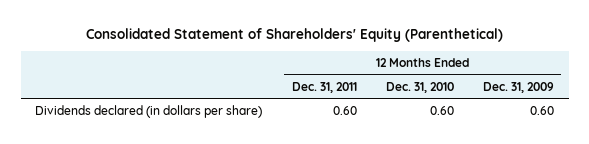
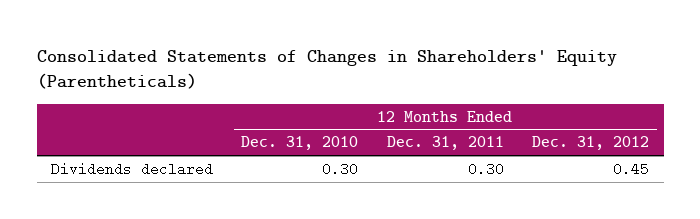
- Consolidated Statement of Shareholders' Equity (Parenthetical)
+ Consolidated Statements of Changes in Shareholders' Equity (Parentheticals)
- | 12 Months Ended Dec. 31, 2011 | 12 Months Ended Dec. 31, 2010 | 12 Months Ended Dec. 31, 2009
+ | 12 Months Ended Dec. 31, 2010 | 12 Months Ended Dec. 31, 2011 | 12 Months Ended Dec. 31, 2012
- Dividends declared (in dollars per share) | 0.60 | 0.60 | 0.60
+ Dividends declared | 0.30 | 0.30 | 0.45

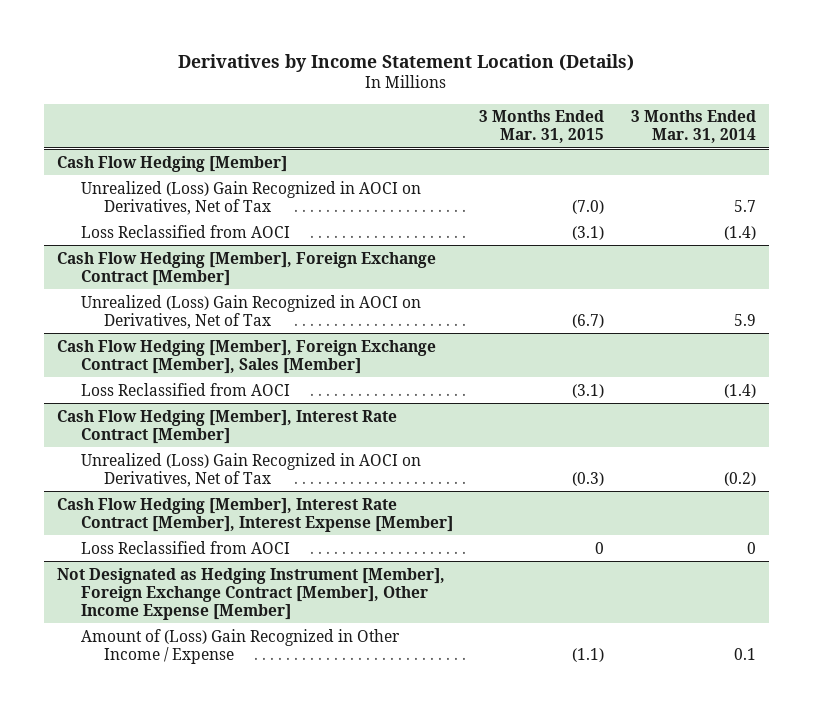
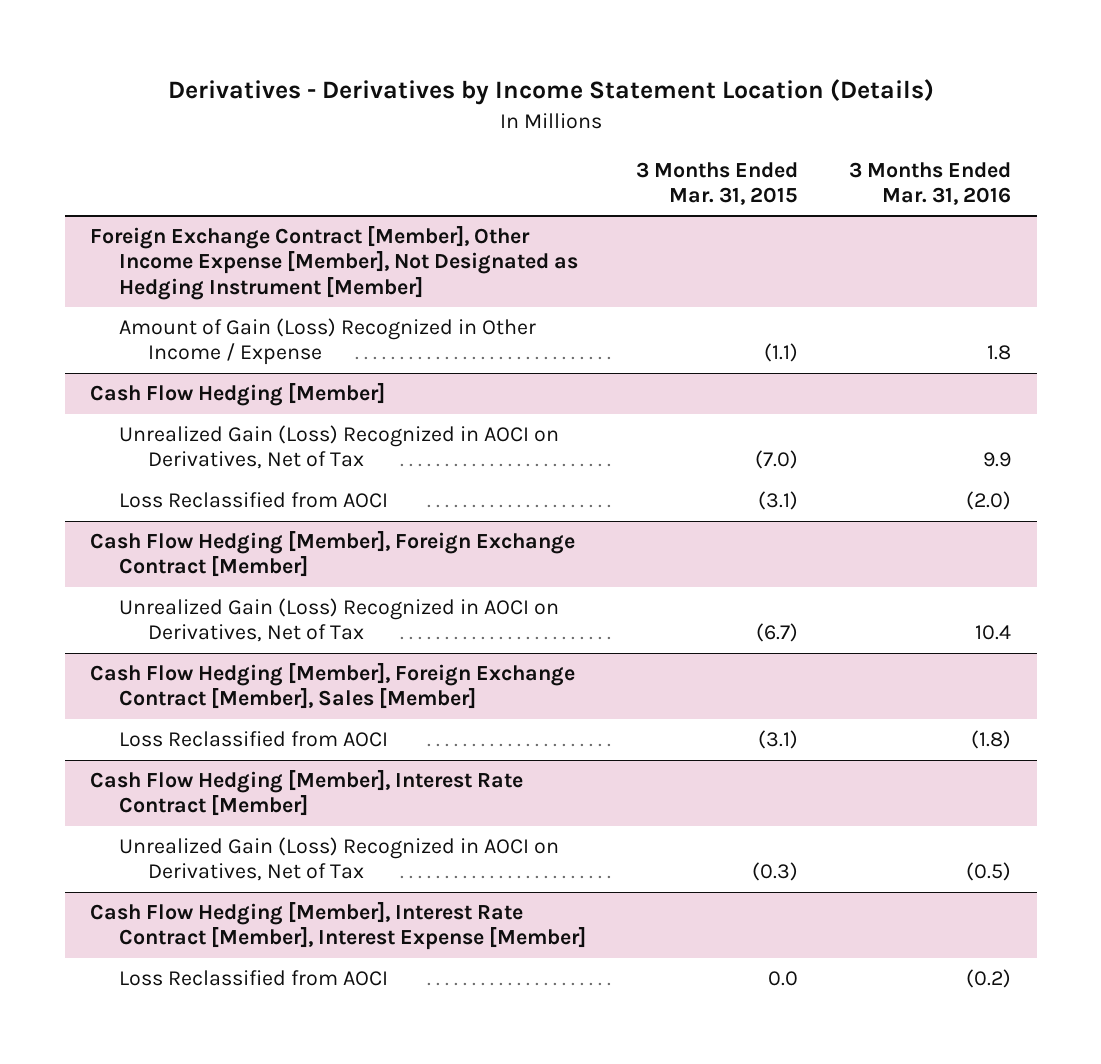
- Derivatives by Income Statement Location (Details)
+ Derivatives - Derivatives by Income Statement Location (Details)
- | 3 Months Ended Mar. 31, 2015 | 3 Months Ended Mar. 31, 2014
+ | 3 Months Ended Mar. 31, 2015 | 3 Months Ended Mar. 31, 2016
+ Foreign Exchange Contract [Member], Other Income Expense [Member], Not Designated as Hedging Instrument [Member]
+ Amount of Gain (Loss) Recognized in Other Income / Expense | (1.1) | 1.8
@ Cash Flow Hedging [Member]
- Unrealized (Loss) Gain Recognized in AOCI on Derivatives, Net of Tax | (7.0) | 5.7
+ Unrealized Gain (Loss) Recognized in AOCI on Derivatives, Net of Tax | (7.0) | 9.9
@ Cash Flow Hedging [Member], Foreign Exchange Contract [Member]
- Unrealized (Loss) Gain Recognized in AOCI on Derivatives, Net of Tax | (6.7) | 5.9
+ Unrealized Gain (Loss) Recognized in AOCI on Derivatives, Net of Tax | (6.7) | 10.4
@ Cash Flow Hedging [Member], Interest Rate Contract [Member]
- Unrealized (Loss) Gain Recognized in AOCI on Derivatives, Net of Tax | (0.3) | (0.2)
+ Unrealized Gain (Loss) Recognized in AOCI on Derivatives, Net of Tax | (0.3) | (0.5)
@ Cash Flow Hedging [Member], Interest Rate Contract [Member], Interest Expense [Member]
- Loss Reclassified from AOCI | 0 | 0
- Not Designated as Hedging Instrument [Member], Foreign Exchange Contract [Member], Other Income Expense [Member]
- Amount of (Loss) Gain Recognized in Other Income / Expense | (1.1) | 0.1
@ Cash Flow Hedging [Member], Interest Rate Contract [Member], Interest Expense [Member]
+ Loss Reclassified from AOCI | 0.0 | (0.2)

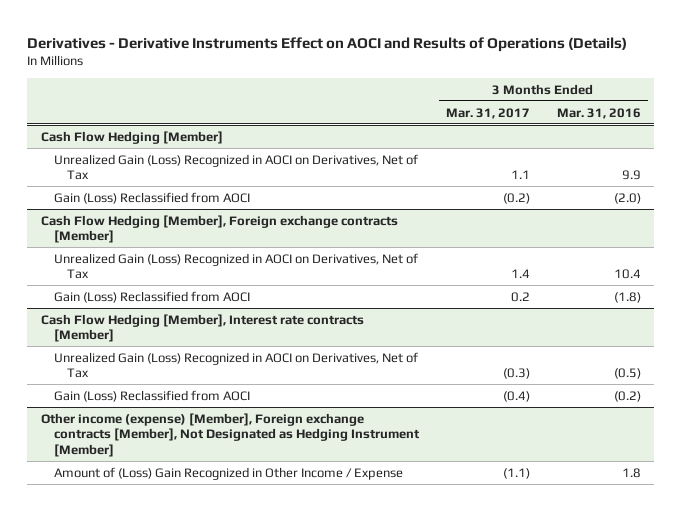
- Derivatives - Derivatives by Income Statement Location (Details)
+ Derivatives - Derivative Instruments Effect on AOCI and Results of Operations (Details)
- | 3 Months Ended Mar. 31, 2015 | 3 Months Ended Mar. 31, 2016
+ | 3 Months Ended Mar. 31, 2017 | 3 Months Ended Mar. 31, 2016
- Foreign Exchange Contract [Member], Other Income Expense [Member], Not Designated as Hedging Instrument [Member]
- Amount of Gain (Loss) Recognized in Other Income / Expense | (1.1) | 1.8
@ Cash Flow Hedging [Member]
- Loss Reclassified from AOCI | (3.1) | (2.0)
- Cash Flow Hedging [Member], Foreign Exchange Contract [Member]
@ Cash Flow Hedging [Member]
+ Gain (Loss) Reclassified from AOCI | (0.2) | (2.0)
+ Cash Flow Hedging [Member], Foreign exchange contracts [Member]
- Cash Flow Hedging [Member], Foreign Exchange Contract [Member], Sales [Member]
- Loss Reclassified from AOCI | (3.1) | (1.8)
- Cash Flow Hedging [Member], Interest Rate Contract [Member]
+ Gain (Loss) Reclassified from AOCI | 0.2 | (1.8)
+ Cash Flow Hedging [Member], Interest rate contracts [Member]
- Cash Flow Hedging [Member], Interest Rate Contract [Member], Interest Expense [Member]
- Loss Reclassified from AOCI | 0.0 | (0.2)
+ Gain (Loss) Reclassified from AOCI | (0.4) | (0.2)
+ Other income (expense) [Member], Foreign exchange contracts [Member], Not Designated as Hedging Instrument [Member]
+ Amount of (Loss) Gain Recognized in Other Income / Expense | (1.1) | 1.8

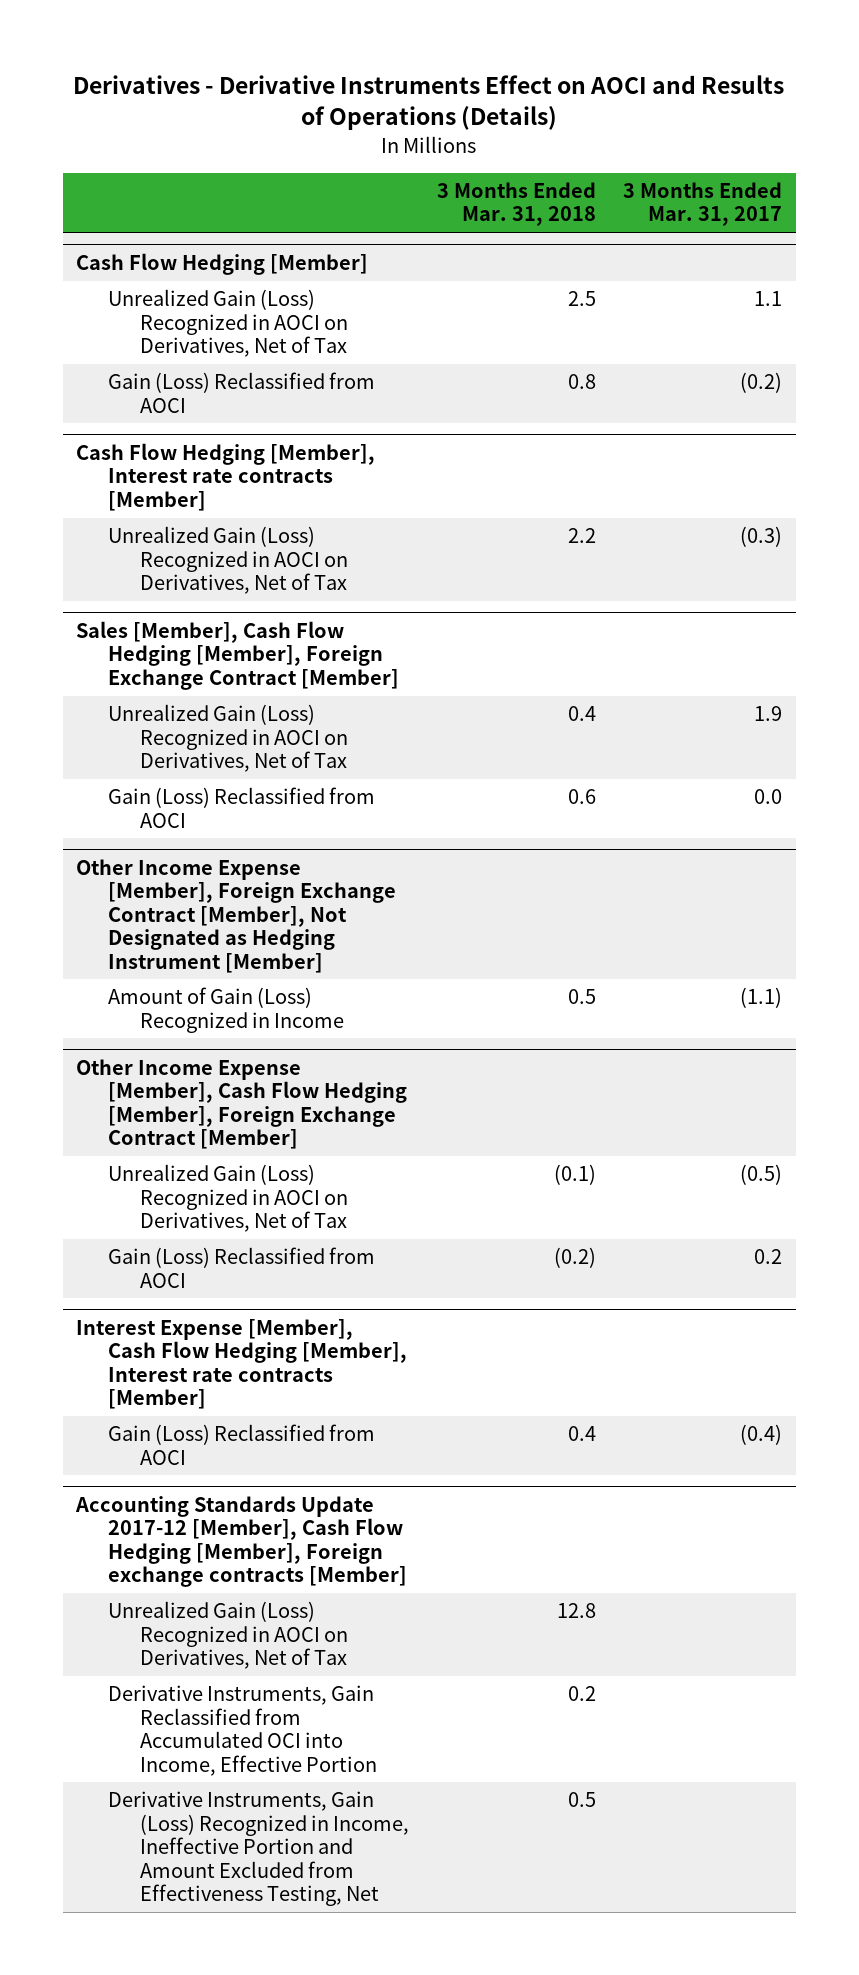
- | 3 Months Ended Mar. 31, 2017 | 3 Months Ended Mar. 31, 2016
+ | 3 Months Ended Mar. 31, 2018 | 3 Months Ended Mar. 31, 2017
- Cash Flow Hedging [Member], Foreign exchange contracts [Member]
- Unrealized Gain (Loss) Recognized in AOCI on Derivatives, Net of Tax | 1.4 | 10.4
- Gain (Loss) Reclassified from AOCI | 0.2 | (1.8)
+ Sales [Member], Cash Flow Hedging [Member], Foreign Exchange Contract [Member]
+ Unrealized Gain (Loss) Recognized in AOCI on Derivatives, Net of Tax | 0.4 | 1.9
+ Gain (Loss) Reclassified from AOCI | 0.6 | 0.0
+ Other Income Expense [Member], Foreign Exchange Contract [Member], Not Designated as Hedging Instrument [Member]
+ Amount of Gain (Loss) Recognized in Income | 0.5 | (1.1)
+ Other Income Expense [Member], Cash Flow Hedging [Member], Foreign Exchange Contract [Member]
+ Unrealized Gain (Loss) Recognized in AOCI on Derivatives, Net of Tax | (0.1) | (0.5)
+ Gain (Loss) Reclassified from AOCI | (0.2) | 0.2
+ Interest Expense [Member], Cash Flow Hedging [Member], Interest rate contracts [Member]
- Other income (expense) [Member], Foreign exchange contracts [Member], Not Designated as Hedging Instrument [Member]
- Amount of (Loss) Gain Recognized in Other Income / Expense | (1.1) | 1.8
+ Accounting Standards Update 2017-12 [Member], Cash Flow Hedging [Member], Foreign exchange contracts [Member]
+ Unrealized Gain (Loss) Recognized in AOCI on Derivatives, Net of Tax | 12.8 |
+ Derivative Instruments, Gain Reclassified from Accumulated OCI into Income, Effective Portion | 0.2 |
+ Derivative Instruments, Gain (Loss) Recognized in Income, Ineffective Portion and Amount Excluded from Effectiveness Testing, Net | 0.5 |

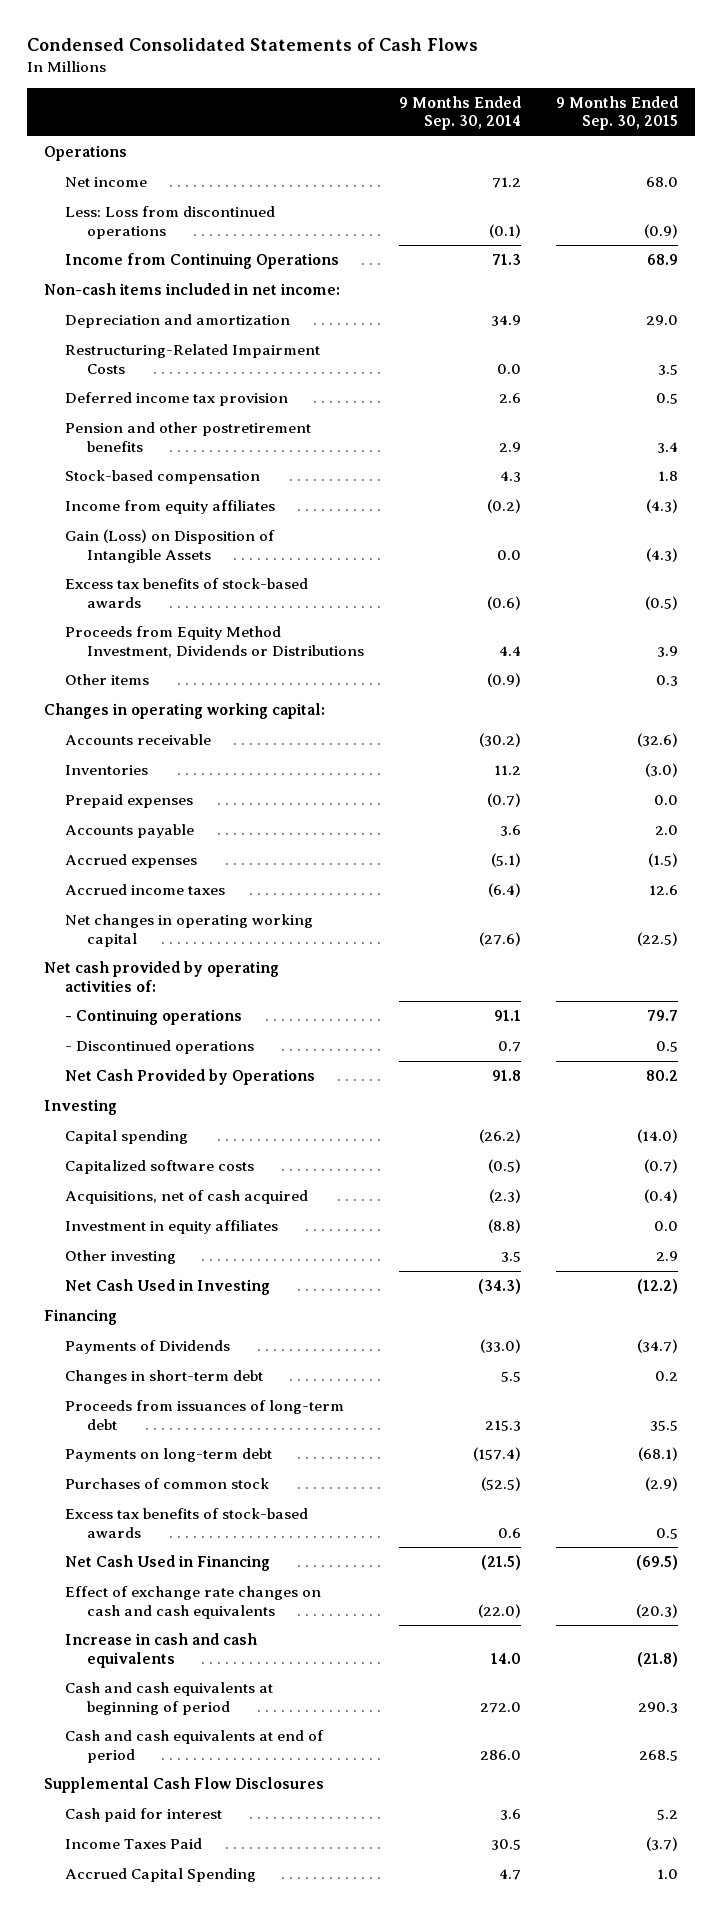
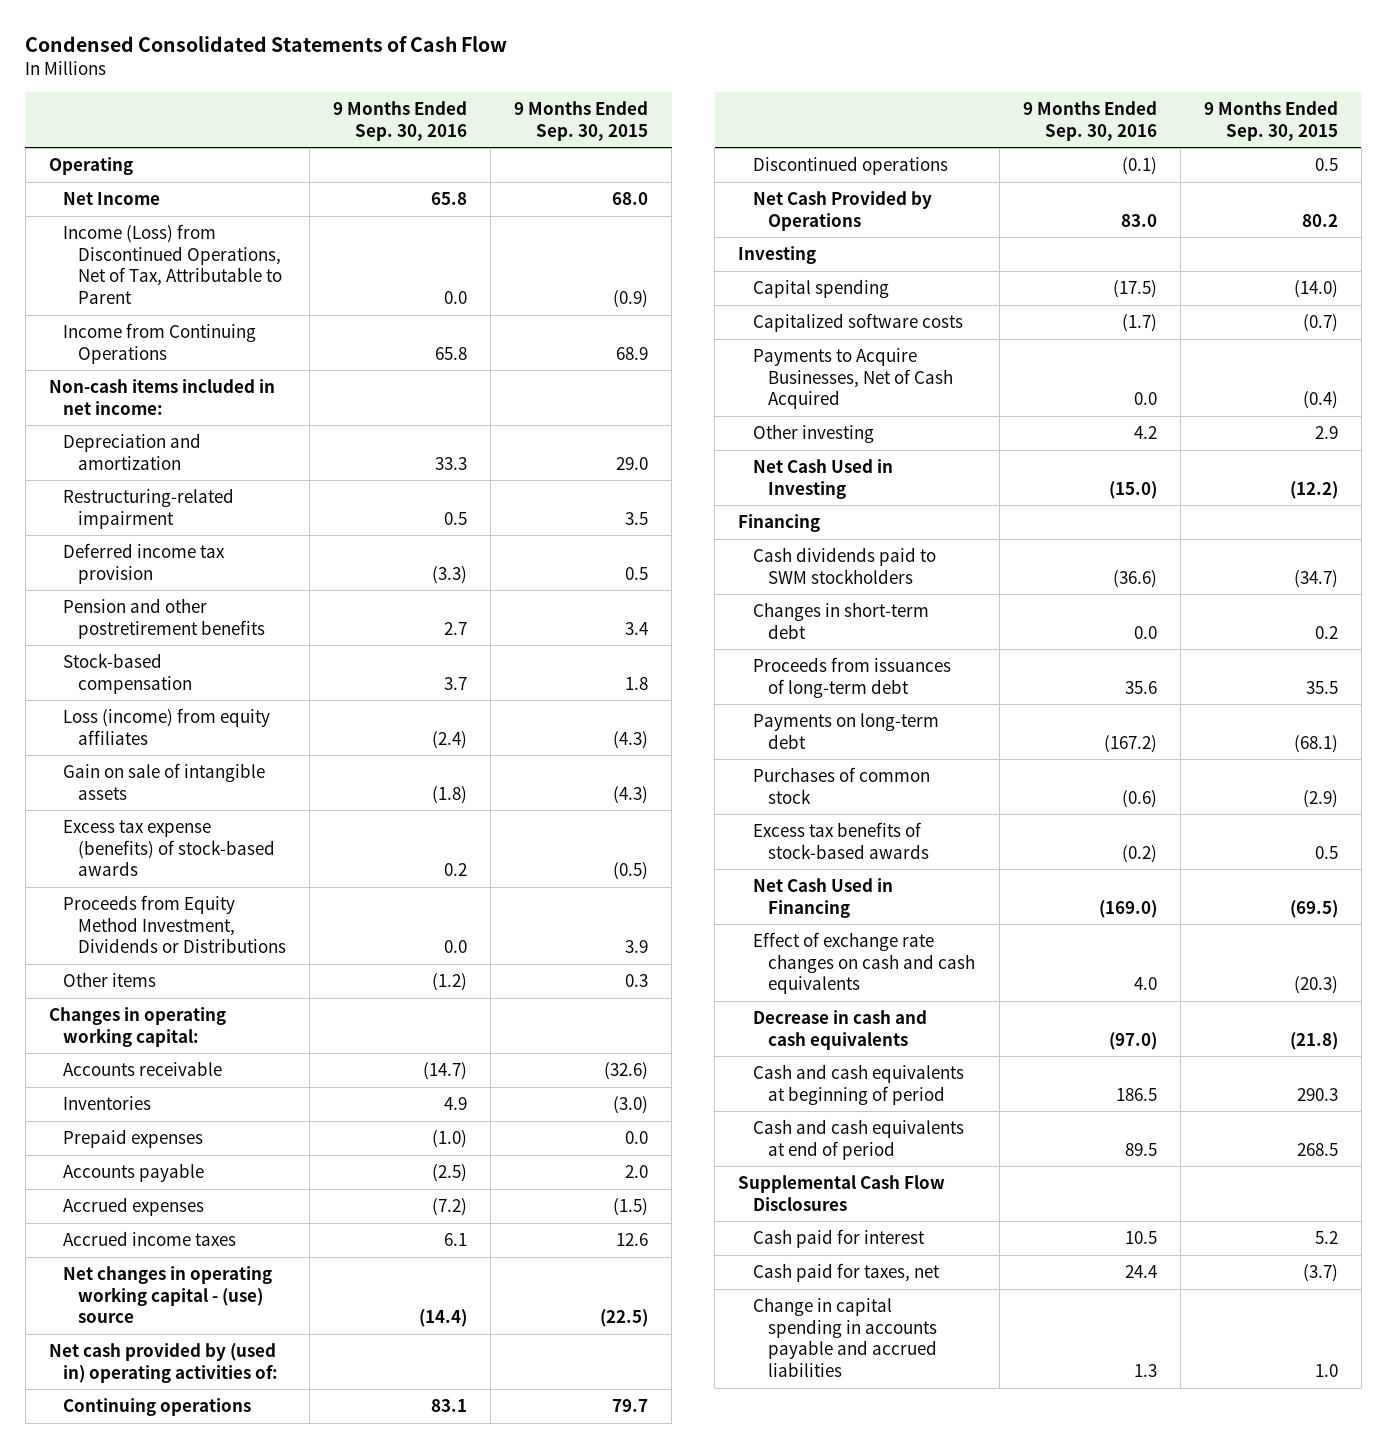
- Condensed Consolidated Statements of Cash Flows
+ Condensed Consolidated Statements of Cash Flow
- | 9 Months Ended Sep. 30, 2014 | 9 Months Ended Sep. 30, 2015
+ | 9 Months Ended Sep. 30, 2016 | 9 Months Ended Sep. 30, 2015
- Operations
- Net income | 71.2 | 68.0
- Less: Loss from discontinued operations | (0.1) | (0.9)
+ Operating
+ Net Income | 65.8 | 68.0
+ Income (Loss) from Discontinued Operations, Net of Tax, Attributable to Parent | 0.0 | (0.9)
- Restructuring-Related Impairment Costs | 0.0 | 3.5
+ Restructuring-related impairment | 0.5 | 3.5
- Income from equity affiliates | (0.2) | (4.3)
- Gain (Loss) on Disposition of Intangible Assets | 0.0 | (4.3)
- Excess tax benefits of stock-based awards | (0.6) | (0.5)
+ Loss (income) from equity affiliates | (2.4) | (4.3)
+ Gain on sale of intangible assets | (1.8) | (4.3)
+ Excess tax expense (benefits) of stock-based awards | 0.2 | (0.5)
- Net changes in operating working capital | (27.6) | (22.5)
- Net cash provided by operating activities of:
- - Continuing operations | 91.1 | 79.7
- - Discontinued operations | 0.7 | 0.5
+ Net changes in operating working capital - (use) source | (14.4) | (22.5)
+ Net cash provided by (used in) operating activities of:
+ Continuing operations | 83.1 | 79.7
+ Discontinued operations | (0.1) | 0.5
- Acquisitions, net of cash acquired | (2.3) | (0.4)
- Investment in equity affiliates | (8.8) | 0.0
+ Payments to Acquire Businesses, Net of Cash Acquired | 0.0 | (0.4)
- Payments of Dividends | (33.0) | (34.7)
+ Cash dividends paid to SWM stockholders | (36.6) | (34.7)
- Increase in cash and cash equivalents | 14.0 | (21.8)
+ Decrease in cash and cash equivalents | (97.0) | (21.8)
- Income Taxes Paid | 30.5 | (3.7)
- Accrued Capital Spending | 4.7 | 1.0
+ Cash paid for taxes, net | 24.4 | (3.7)
+ Change in capital spending in accounts payable and accrued liabilities | 1.3 | 1.0

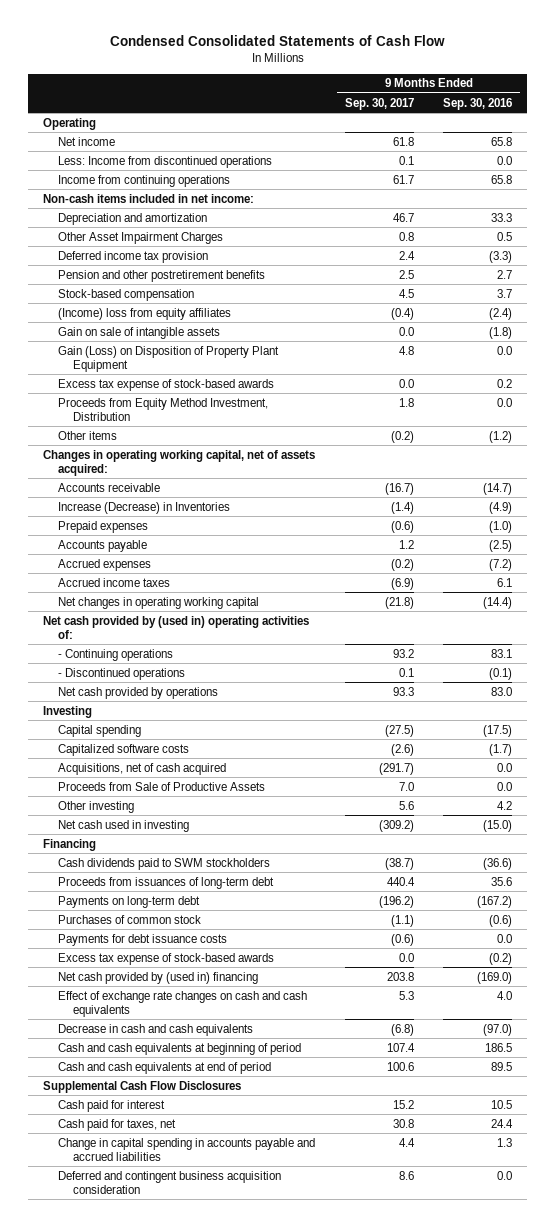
- | 9 Months Ended Sep. 30, 2016 | 9 Months Ended Sep. 30, 2015
+ | 9 Months Ended Sep. 30, 2017 | 9 Months Ended Sep. 30, 2016
- Net Income | 65.8 | 68.0
- Income (Loss) from Discontinued Operations, Net of Tax, Attributable to Parent | 0.0 | (0.9)
- Income from Continuing Operations | 65.8 | 68.9
+ Net income | 61.8 | 65.8
+ Less: Income from discontinued operations | 0.1 | 0.0
+ Income from continuing operations | 61.7 | 65.8
- Restructuring-related impairment | 0.5 | 3.5
+ Other Asset Impairment Charges | 0.8 | 0.5
- Loss (income) from equity affiliates | (2.4) | (4.3)
+ (Income) loss from equity affiliates | (0.4) | (2.4)
- Excess tax expense (benefits) of stock-based awards | 0.2 | (0.5)
- Proceeds from Equity Method Investment, Dividends or Distributions | 0.0 | 3.9
+ Gain (Loss) on Disposition of Property Plant Equipment | 4.8 | 0.0
+ Excess tax expense of stock-based awards | 0.0 | 0.2
+ Proceeds from Equity Method Investment, Distribution | 1.8 | 0.0
- Changes in operating working capital:
+ Changes in operating working capital, net of assets acquired:
- Inventories | 4.9 | (3.0)
+ Increase (Decrease) in Inventories | (1.4) | (4.9)
- Net changes in operating working capital - (use) source | (14.4) | (22.5)
+ Net changes in operating working capital | (21.8) | (14.4)
- Continuing operations | 83.1 | 79.7
- Discontinued operations | (0.1) | 0.5
- Net Cash Provided by Operations | 83.0 | 80.2
+ - Continuing operations | 93.2 | 83.1
+ - Discontinued operations | 0.1 | (0.1)
+ Net cash provided by operations | 93.3 | 83.0
- Payments to Acquire Businesses, Net of Cash Acquired | 0.0 | (0.4)
+ Acquisitions, net of cash acquired | (291.7) | 0.0
+ Proceeds from Sale of Productive Assets | 7.0 | 0.0
- Net Cash Used in Investing | (15.0) | (12.2)
+ Net cash used in investing | (309.2) | (15.0)
- Changes in short-term debt | 0.0 | 0.2
- Excess tax benefits of stock-based awards | (0.2) | 0.5
- Net Cash Used in Financing | (169.0) | (69.5)
+ Payments for debt issuance costs | (0.6) | 0.0
+ Excess tax expense of stock-based awards | 0.0 | (0.2)
+ Net cash provided by (used in) financing | 203.8 | (169.0)
+ Deferred and contingent business acquisition consideration | 8.6 | 0.0

